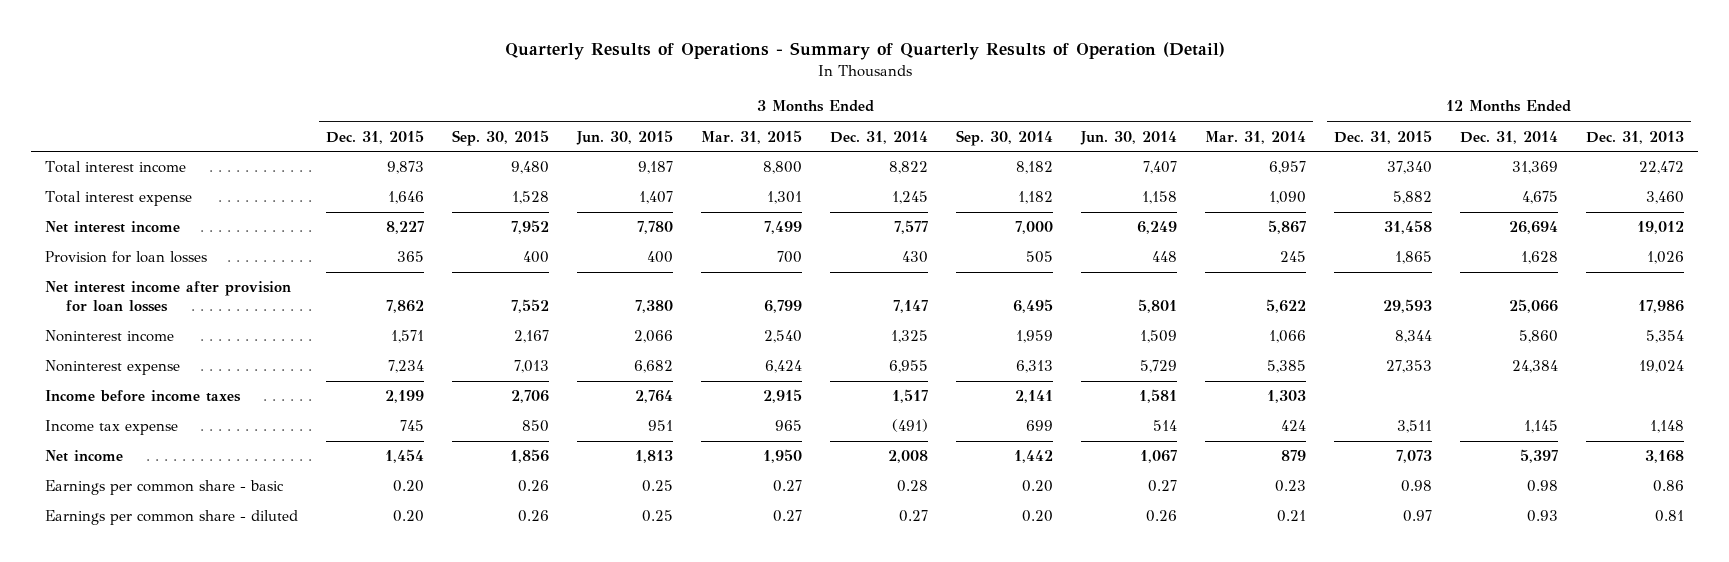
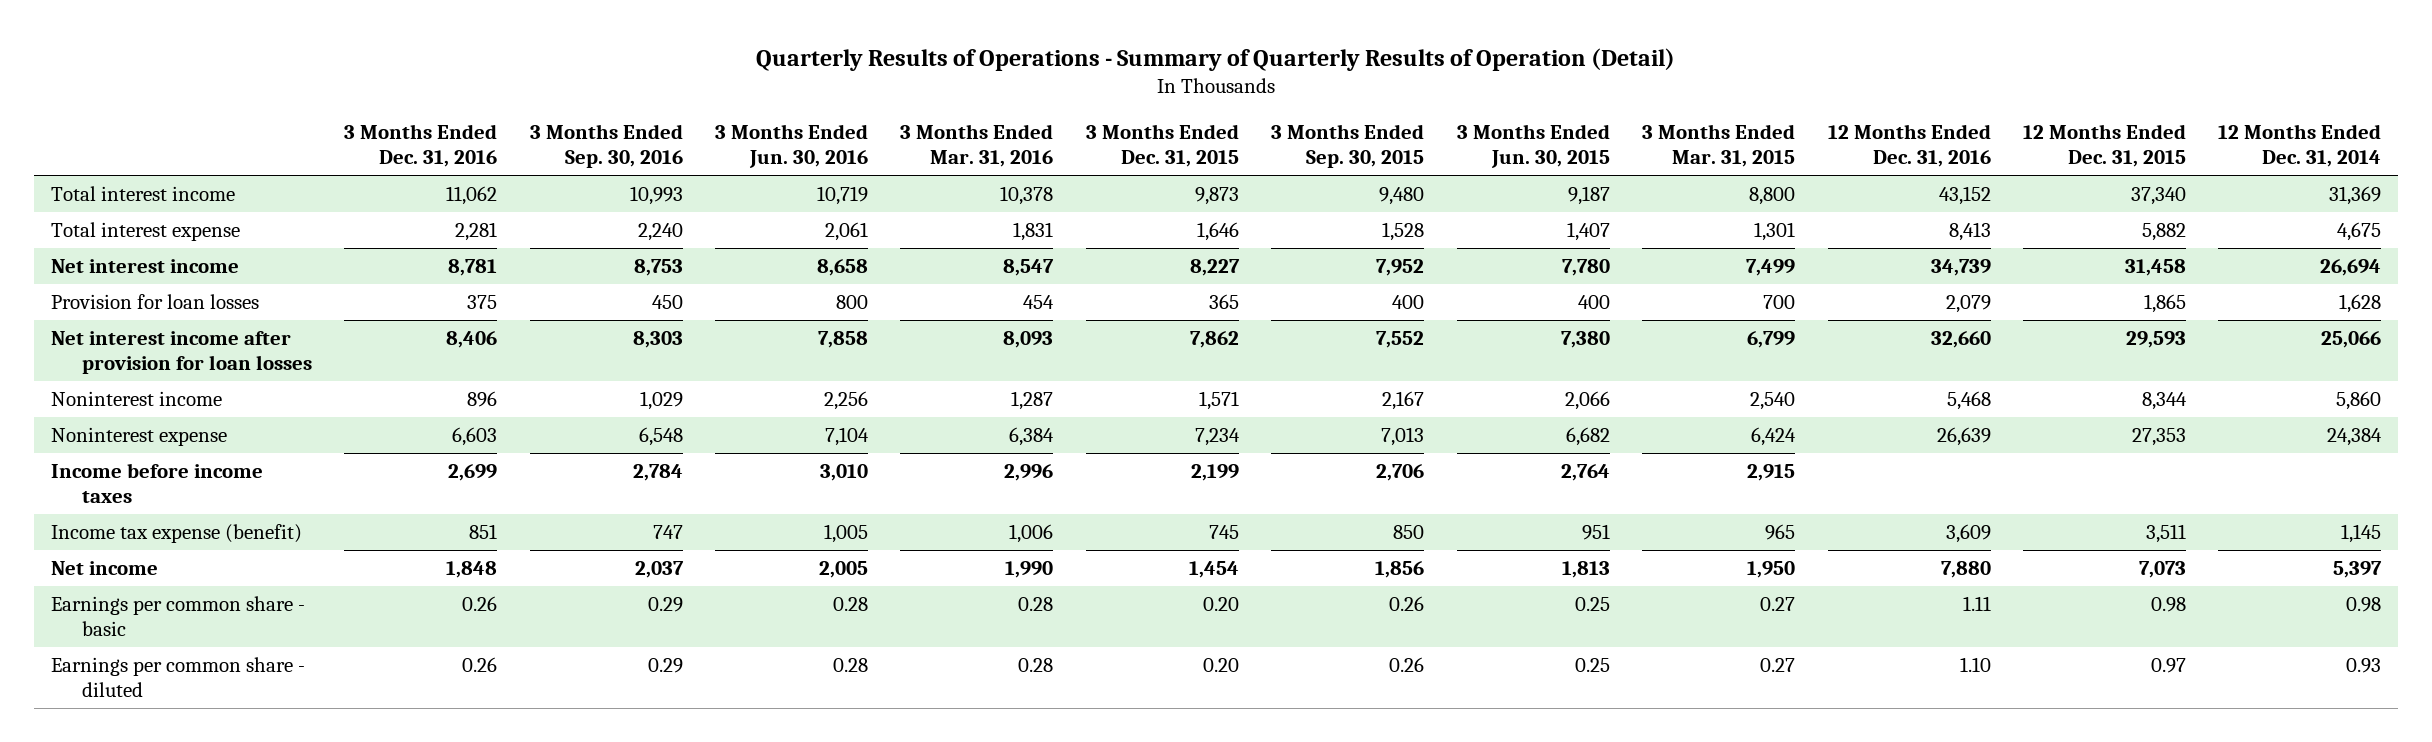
- | 3 Months Ended Dec. 31, 2015 | 3 Months Ended Sep. 30, 2015 | 3 Months Ended Jun. 30, 2015 | 3 Months Ended Mar. 31, 2015 | 3 Months Ended Dec. 31, 2014 | 3 Months Ended Sep. 30, 2014 | 3 Months Ended Jun. 30, 2014 | 3 Months Ended Mar. 31, 2014 | 12 Months Ended Dec. 31, 2015 | 12 Months Ended Dec. 31, 2014 | 12 Months Ended Dec. 31, 2013
+ | 3 Months Ended Dec. 31, 2016 | 3 Months Ended Sep. 30, 2016 | 3 Months Ended Jun. 30, 2016 | 3 Months Ended Mar. 31, 2016 | 3 Months Ended Dec. 31, 2015 | 3 Months Ended Sep. 30, 2015 | 3 Months Ended Jun. 30, 2015 | 3 Months Ended Mar. 31, 2015 | 12 Months Ended Dec. 31, 2016 | 12 Months Ended Dec. 31, 2015 | 12 Months Ended Dec. 31, 2014
- Income tax expense | 745 | 850 | 951 | 965 | (491) | 699 | 514 | 424 | 3,511 | 1,145 | 1,148
+ Income tax expense (benefit) | 851 | 747 | 1,005 | 1,006 | 745 | 850 | 951 | 965 | 3,609 | 3,511 | 1,145

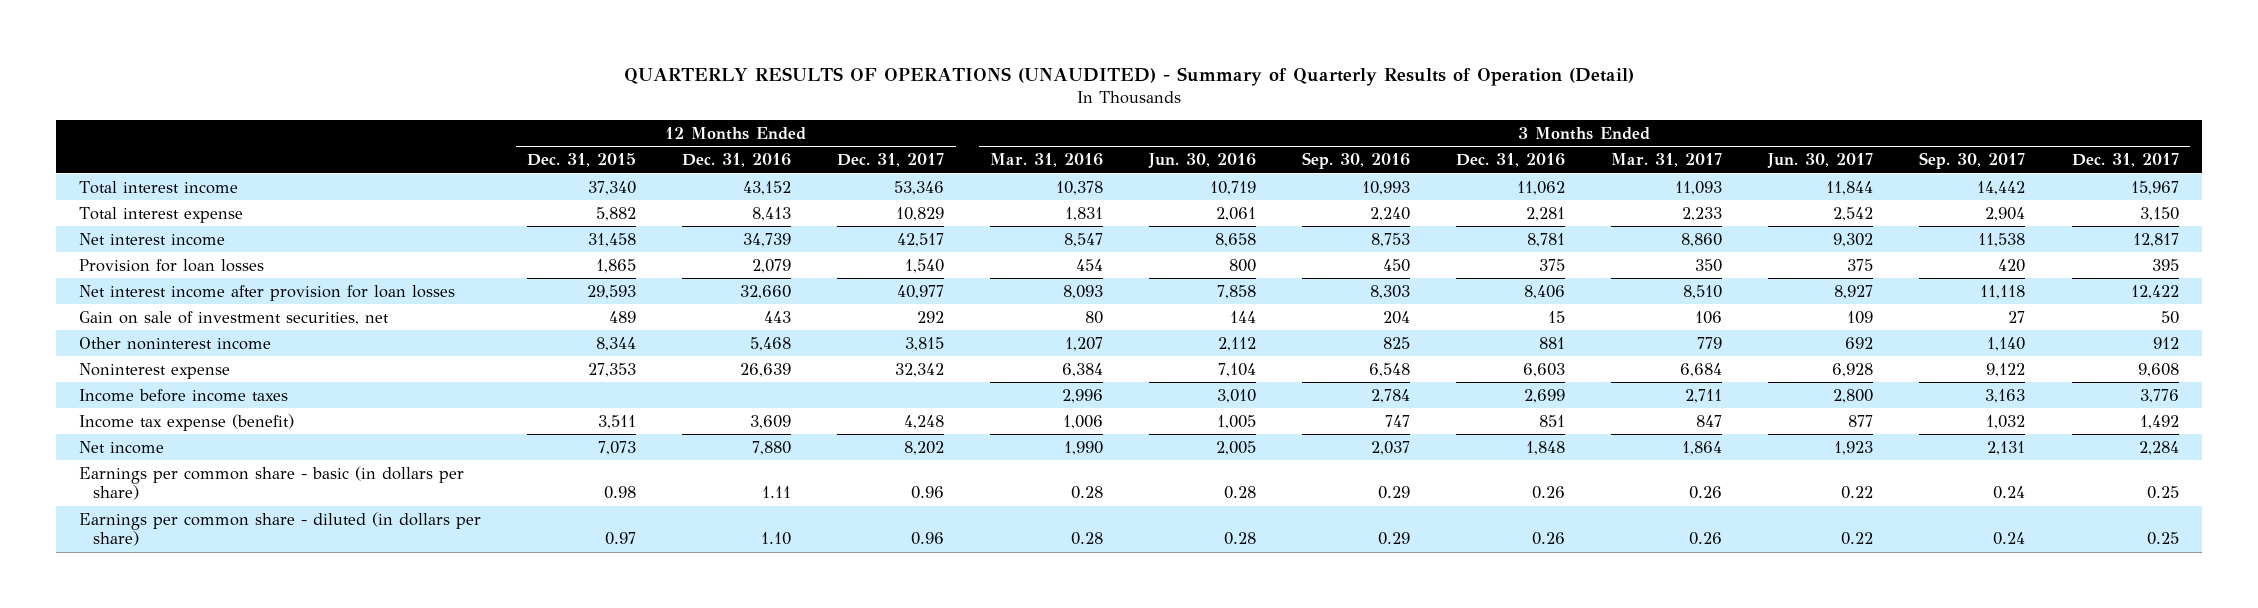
- Quarterly Results of Operations - Summary of Quarterly Results of Operation (Detail)
+ QUARTERLY RESULTS OF OPERATIONS (UNAUDITED) - Summary of Quarterly Results of Operation (Detail)
- | 3 Months Ended Dec. 31, 2016 | 3 Months Ended Sep. 30, 2016 | 3 Months Ended Jun. 30, 2016 | 3 Months Ended Mar. 31, 2016 | 3 Months Ended Dec. 31, 2015 | 3 Months Ended Sep. 30, 2015 | 3 Months Ended Jun. 30, 2015 | 3 Months Ended Mar. 31, 2015 | 12 Months Ended Dec. 31, 2016 | 12 Months Ended Dec. 31, 2015 | 12 Months Ended Dec. 31, 2014
+ | 12 Months Ended Dec. 31, 2015 | 12 Months Ended Dec. 31, 2016 | 12 Months Ended Dec. 31, 2017 | 3 Months Ended Mar. 31, 2016 | 3 Months Ended Jun. 30, 2016 | 3 Months Ended Sep. 30, 2016 | 3 Months Ended Dec. 31, 2016 | 3 Months Ended Mar. 31, 2017 | 3 Months Ended Jun. 30, 2017 | 3 Months Ended Sep. 30, 2017 | 3 Months Ended Dec. 31, 2017
- Noninterest income | 896 | 1,029 | 2,256 | 1,287 | 1,571 | 2,167 | 2,066 | 2,540 | 5,468 | 8,344 | 5,860
+ Gain on sale of investment securities, net | 489 | 443 | 292 | 80 | 144 | 204 | 15 | 106 | 109 | 27 | 50
+ Other noninterest income | 8,344 | 5,468 | 3,815 | 1,207 | 2,112 | 825 | 881 | 779 | 692 | 1,140 | 912
- Earnings per common share - basic | 0.26 | 0.29 | 0.28 | 0.28 | 0.20 | 0.26 | 0.25 | 0.27 | 1.11 | 0.98 | 0.98
- Earnings per common share - diluted | 0.26 | 0.29 | 0.28 | 0.28 | 0.20 | 0.26 | 0.25 | 0.27 | 1.10 | 0.97 | 0.93
+ Earnings per common share - basic (in dollars per share) | 0.98 | 1.11 | 0.96 | 0.28 | 0.28 | 0.29 | 0.26 | 0.26 | 0.22 | 0.24 | 0.25
+ Earnings per common share - diluted (in dollars per share) | 0.97 | 1.10 | 0.96 | 0.28 | 0.28 | 0.29 | 0.26 | 0.26 | 0.22 | 0.24 | 0.25

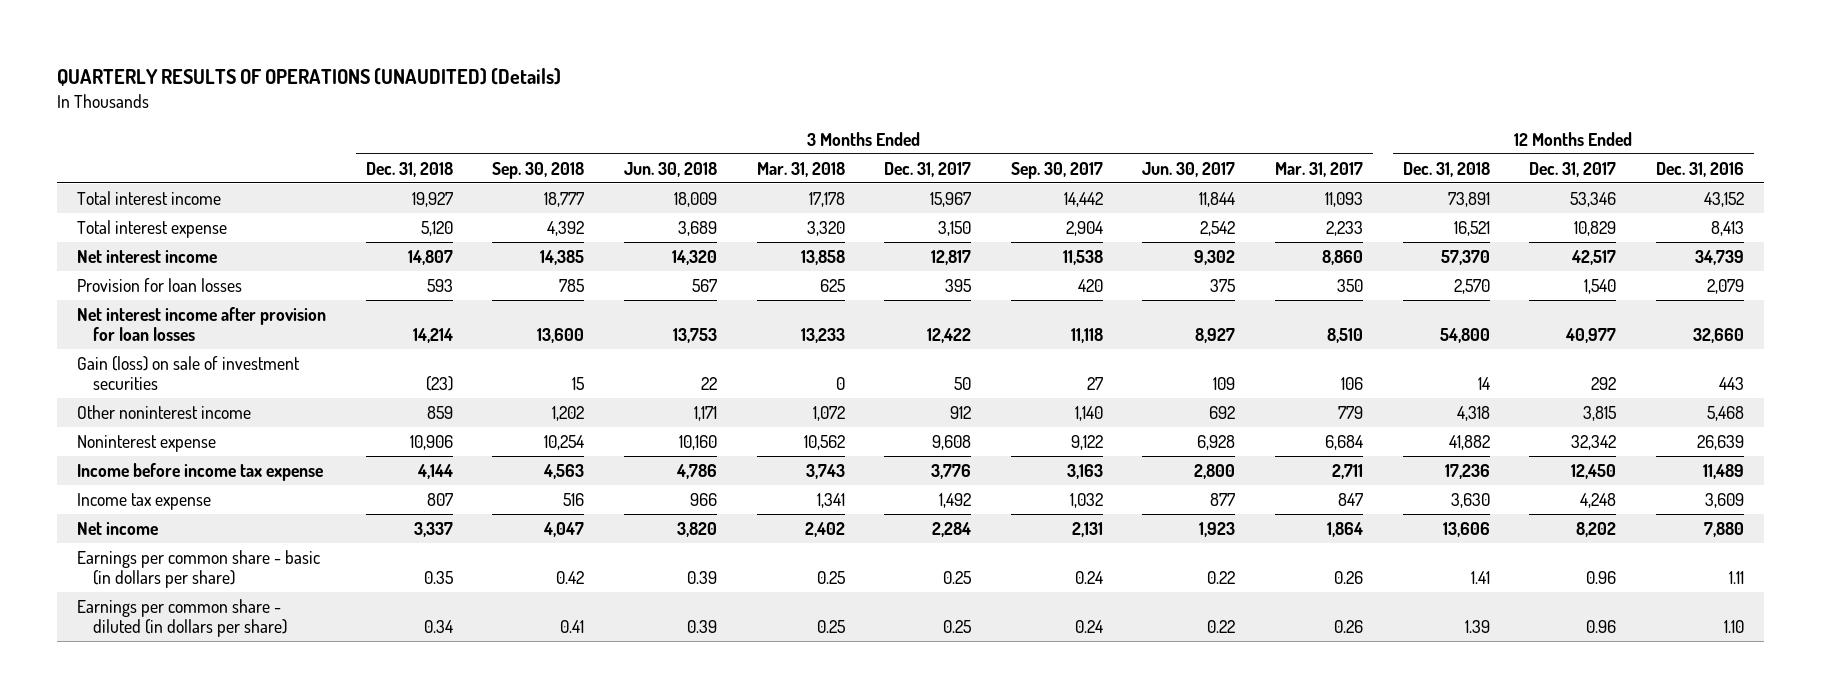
- QUARTERLY RESULTS OF OPERATIONS (UNAUDITED) - Summary of Quarterly Results of Operation (Detail)
+ QUARTERLY RESULTS OF OPERATIONS (UNAUDITED) (Details)
- | 12 Months Ended Dec. 31, 2015 | 12 Months Ended Dec. 31, 2016 | 12 Months Ended Dec. 31, 2017 | 3 Months Ended Mar. 31, 2016 | 3 Months Ended Jun. 30, 2016 | 3 Months Ended Sep. 30, 2016 | 3 Months Ended Dec. 31, 2016 | 3 Months Ended Mar. 31, 2017 | 3 Months Ended Jun. 30, 2017 | 3 Months Ended Sep. 30, 2017 | 3 Months Ended Dec. 31, 2017
+ | 3 Months Ended Dec. 31, 2018 | 3 Months Ended Sep. 30, 2018 | 3 Months Ended Jun. 30, 2018 | 3 Months Ended Mar. 31, 2018 | 3 Months Ended Dec. 31, 2017 | 3 Months Ended Sep. 30, 2017 | 3 Months Ended Jun. 30, 2017 | 3 Months Ended Mar. 31, 2017 | 12 Months Ended Dec. 31, 2018 | 12 Months Ended Dec. 31, 2017 | 12 Months Ended Dec. 31, 2016
- Gain on sale of investment securities, net | 489 | 443 | 292 | 80 | 144 | 204 | 15 | 106 | 109 | 27 | 50
+ Gain (loss) on sale of investment securities | (23) | 15 | 22 | 0 | 50 | 27 | 109 | 106 | 14 | 292 | 443
- Income before income taxes | | | | 2,996 | 3,010 | 2,784 | 2,699 | 2,711 | 2,800 | 3,163 | 3,776
- Income tax expense (benefit) | 3,511 | 3,609 | 4,248 | 1,006 | 1,005 | 747 | 851 | 847 | 877 | 1,032 | 1,492
+ Income before income tax expense | 4,144 | 4,563 | 4,786 | 3,743 | 3,776 | 3,163 | 2,800 | 2,711 | 17,236 | 12,450 | 11,489
+ Income tax expense | 807 | 516 | 966 | 1,341 | 1,492 | 1,032 | 877 | 847 | 3,630 | 4,248 | 3,609

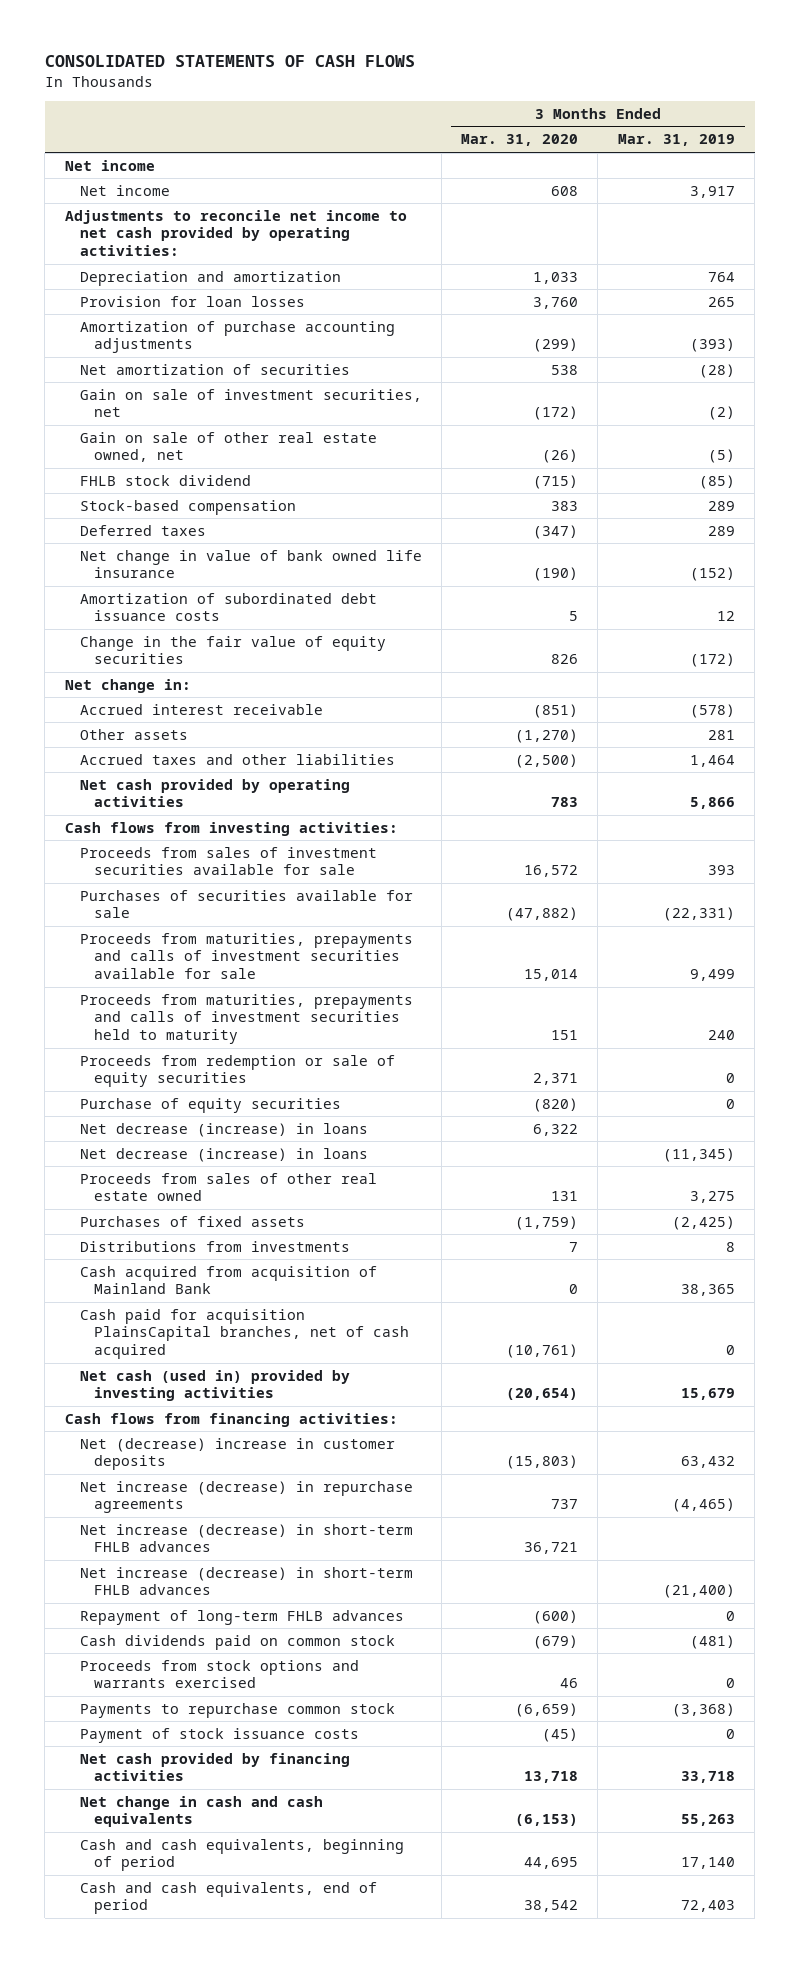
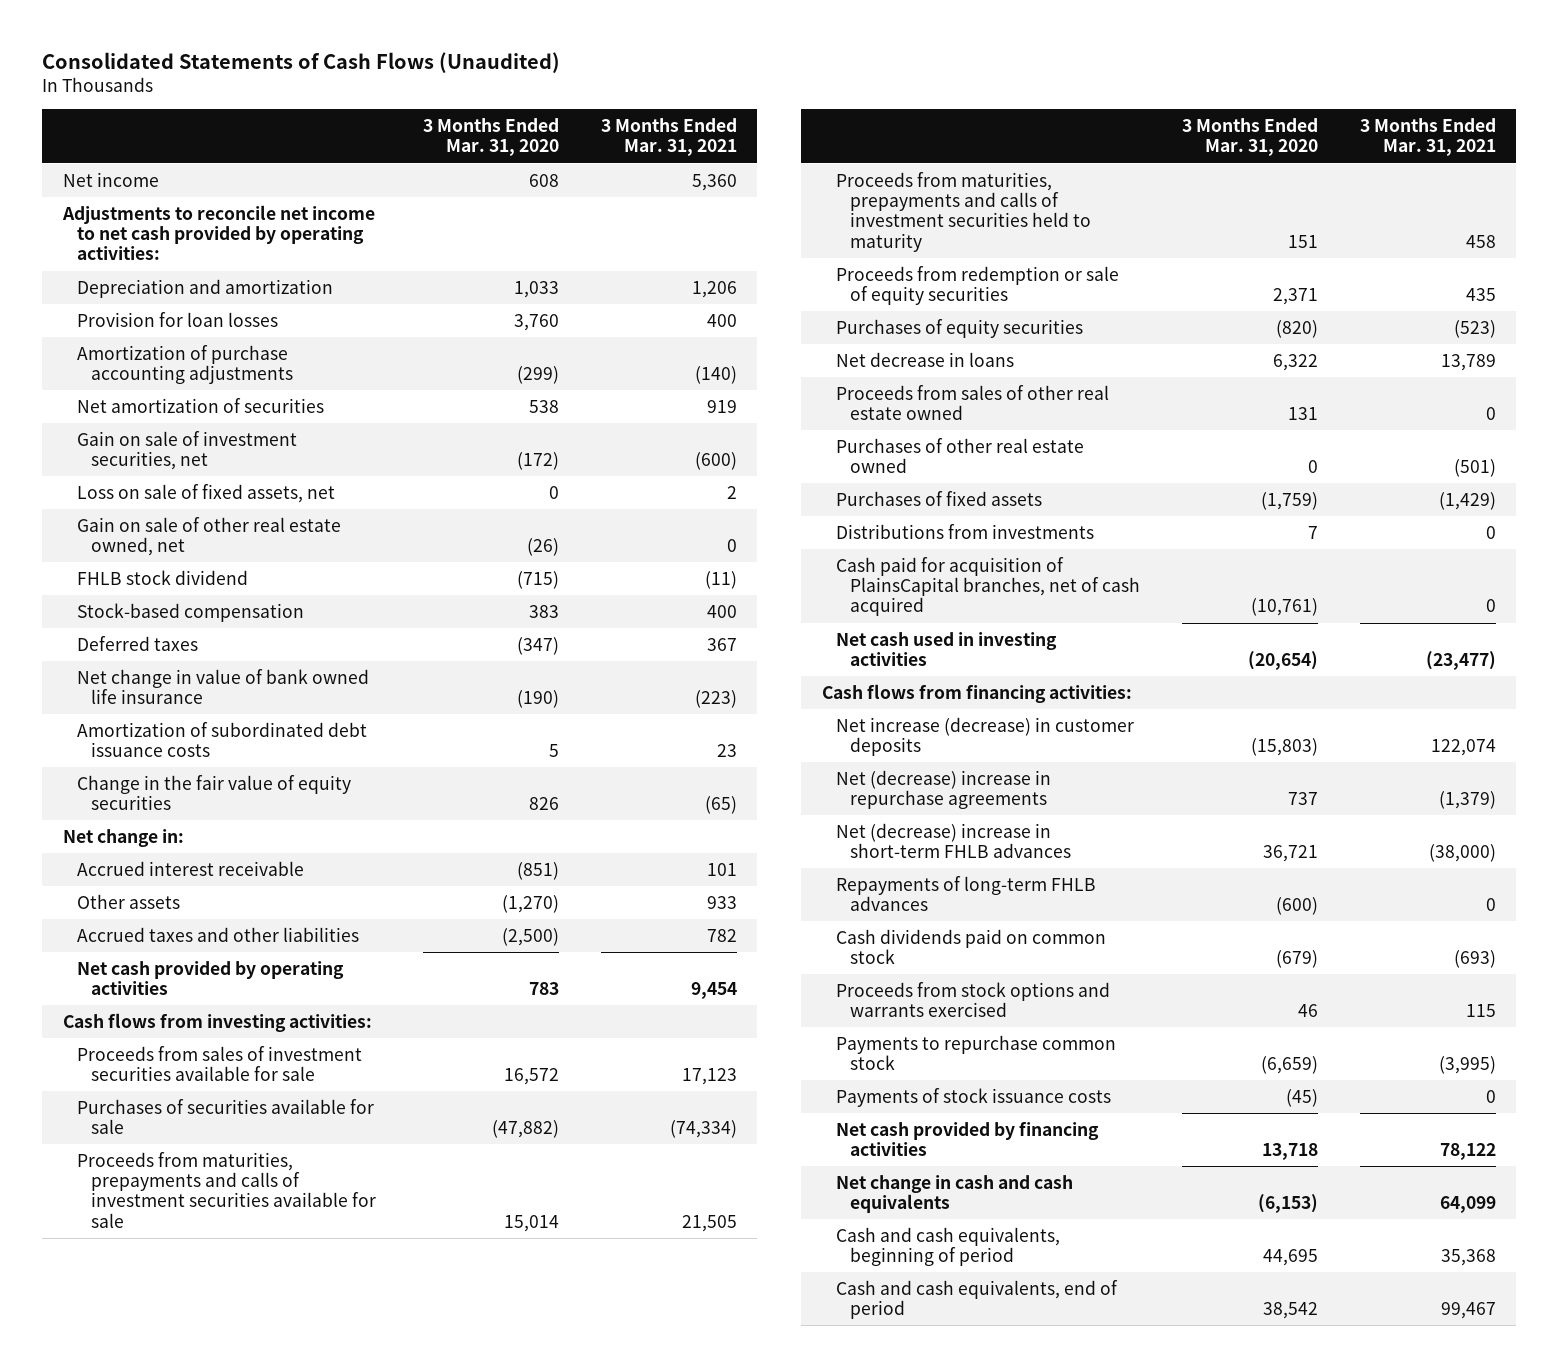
- CONSOLIDATED STATEMENTS OF CASH FLOWS
+ Consolidated Statements of Cash Flows (Unaudited)
- | 3 Months Ended Mar. 31, 2020 | 3 Months Ended Mar. 31, 2019
+ | 3 Months Ended Mar. 31, 2020 | 3 Months Ended Mar. 31, 2021
- Net income
+ Loss on sale of fixed assets, net | 0 | 2
- Purchase of equity securities | (820) | 0
- Net decrease (increase) in loans | 6,322 |
- Net decrease (increase) in loans | | (11,345)
+ Purchases of equity securities | (820) | (523)
+ Net decrease in loans | 6,322 | 13,789
+ Purchases of other real estate owned | 0 | (501)
- Cash acquired from acquisition of Mainland Bank | 0 | 38,365
- Cash paid for acquisition PlainsCapital branches, net of cash acquired | (10,761) | 0
- Net cash (used in) provided by investing activities | (20,654) | 15,679
+ Cash paid for acquisition of PlainsCapital branches, net of cash acquired | (10,761) | 0
+ Net cash used in investing activities | (20,654) | (23,477)
- Net (decrease) increase in customer deposits | (15,803) | 63,432
- Net increase (decrease) in repurchase agreements | 737 | (4,465)
- Net increase (decrease) in short-term FHLB advances | 36,721 |
- Net increase (decrease) in short-term FHLB advances | | (21,400)
- Repayment of long-term FHLB advances | (600) | 0
+ Net increase (decrease) in customer deposits | (15,803) | 122,074
+ Net (decrease) increase in repurchase agreements | 737 | (1,379)
+ Net (decrease) increase in short-term FHLB advances | 36,721 | (38,000)
+ Repayments of long-term FHLB advances | (600) | 0
- Payment of stock issuance costs | (45) | 0
+ Payments of stock issuance costs | (45) | 0

